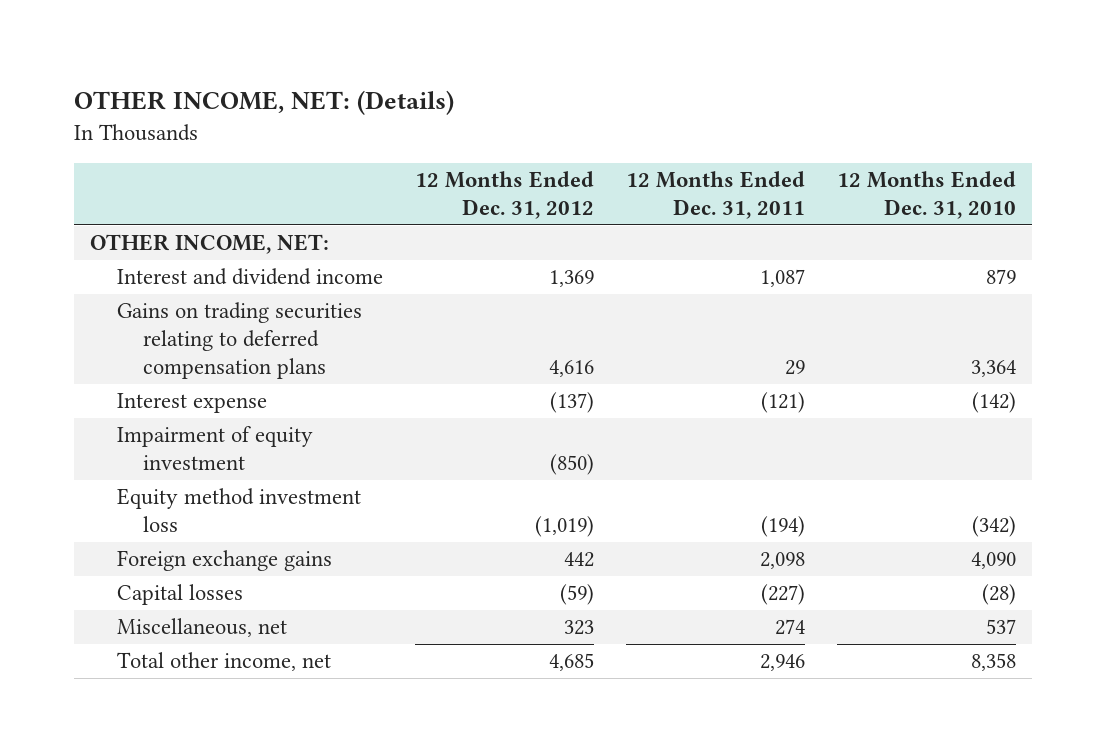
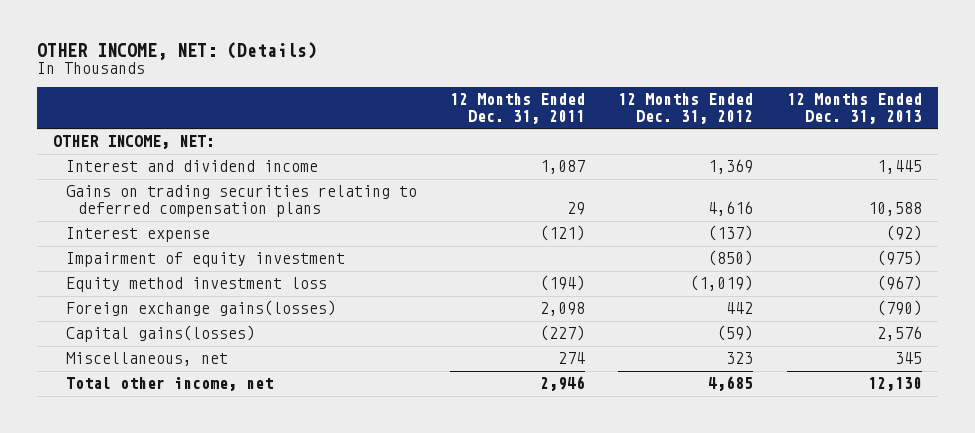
- | 12 Months Ended Dec. 31, 2012 | 12 Months Ended Dec. 31, 2011 | 12 Months Ended Dec. 31, 2010
+ | 12 Months Ended Dec. 31, 2011 | 12 Months Ended Dec. 31, 2012 | 12 Months Ended Dec. 31, 2013
- Foreign exchange gains | 442 | 2,098 | 4,090
- Capital losses | (59) | (227) | (28)
+ Foreign exchange gains(losses) | 2,098 | 442 | (790)
+ Capital gains(losses) | (227) | (59) | 2,576

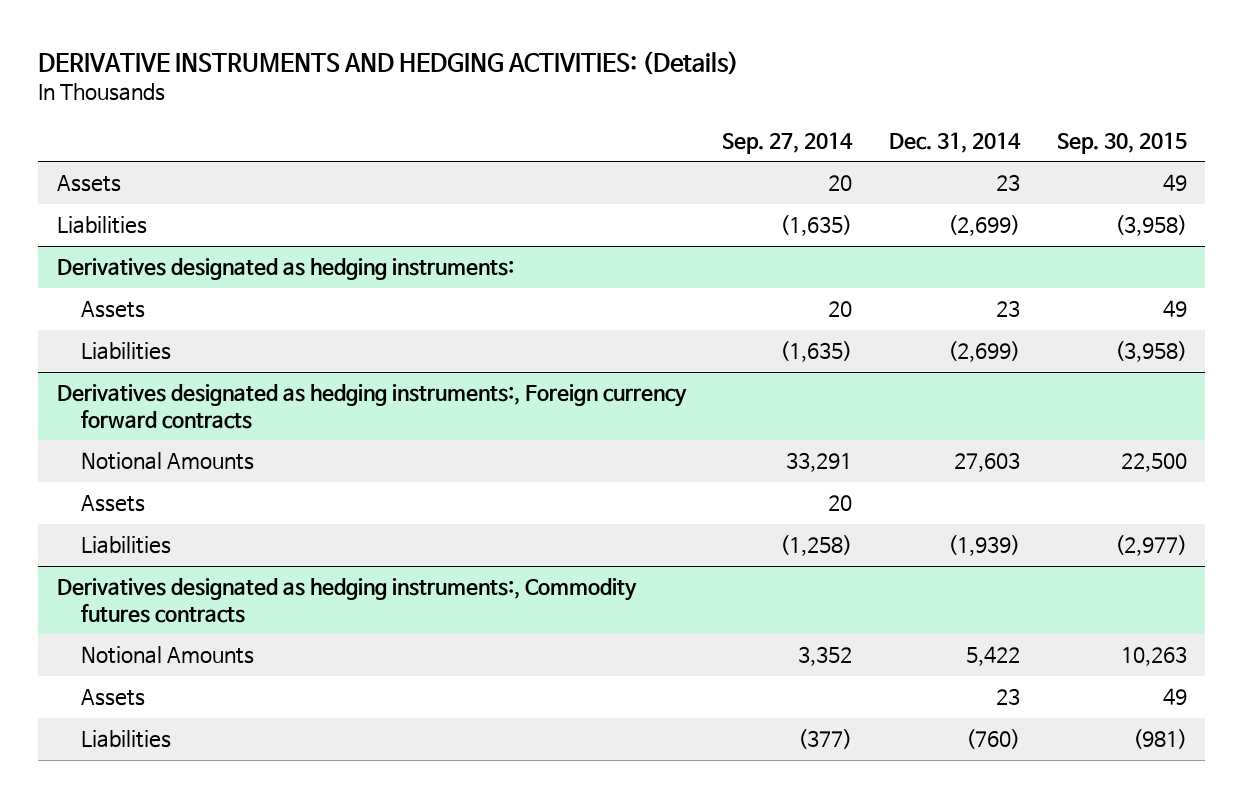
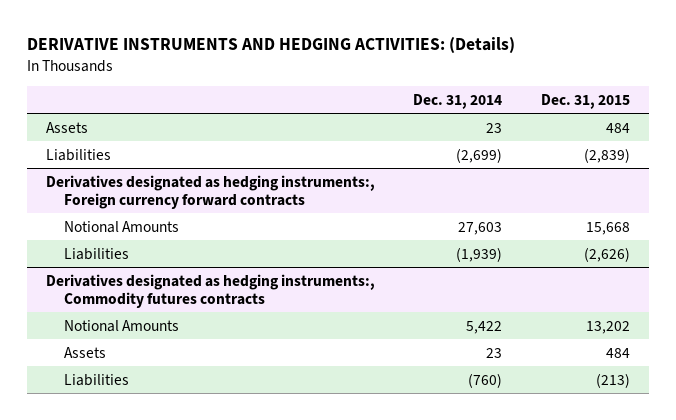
- | Sep. 27, 2014 | Dec. 31, 2014 | Sep. 30, 2015
+ | Dec. 31, 2014 | Dec. 31, 2015
- Derivatives designated as hedging instruments:
- Assets | 20 | 23 | 49
- Liabilities | (1,635) | (2,699) | (3,958)
@ Derivatives designated as hedging instruments:, Foreign currency forward contracts
- Assets | 20 | |

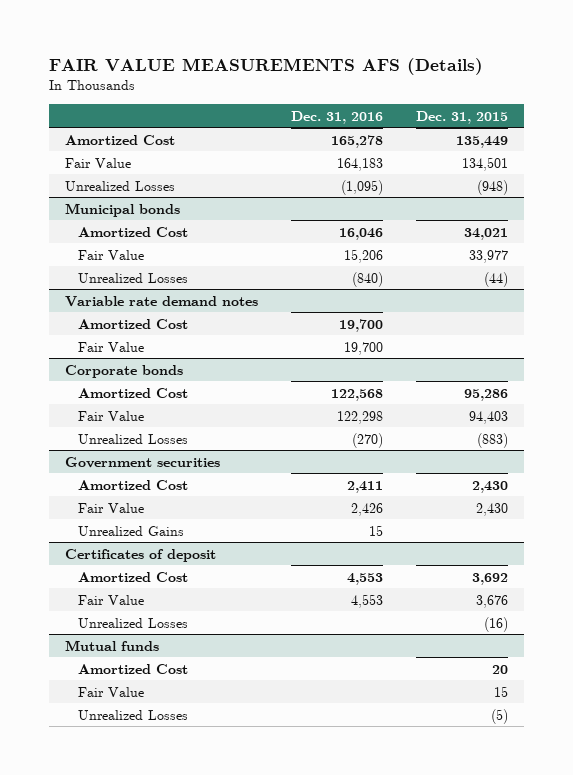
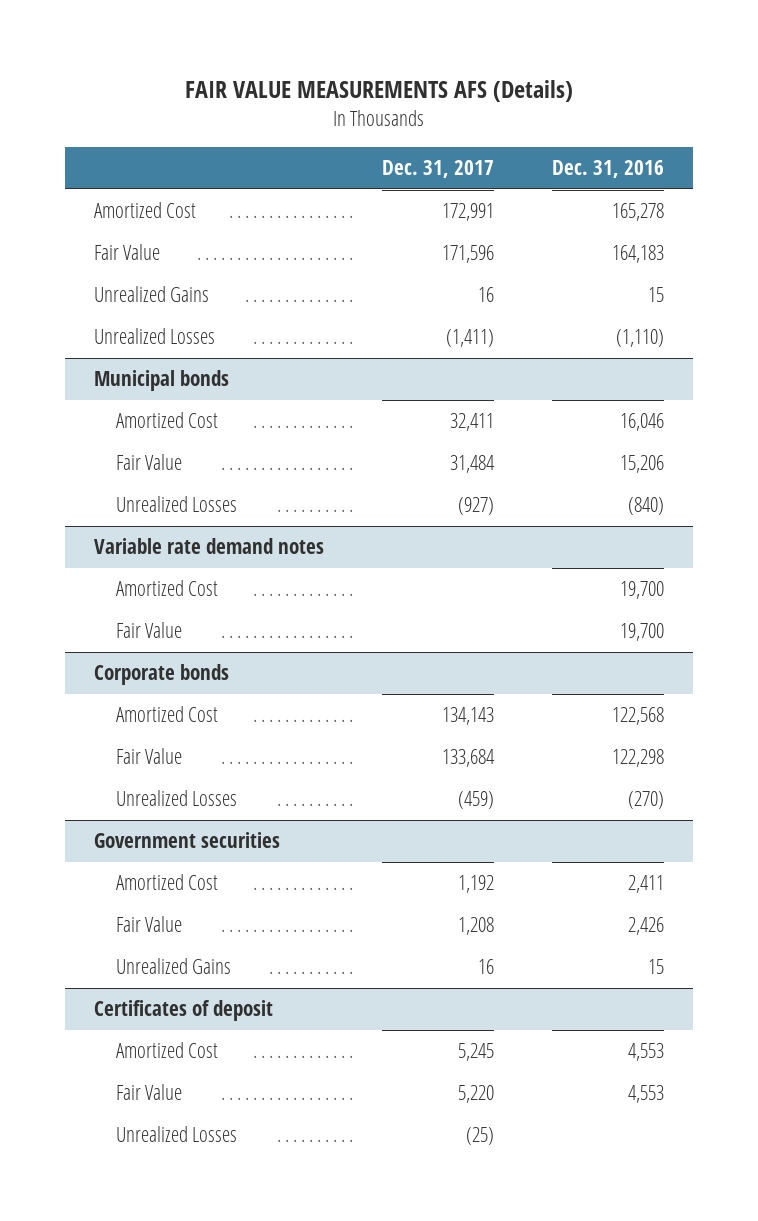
- | Dec. 31, 2016 | Dec. 31, 2015
+ | Dec. 31, 2017 | Dec. 31, 2016
- Unrealized Losses | (1,095) | (948)
+ Unrealized Gains | 16 | 15
+ Unrealized Losses | (1,411) | (1,110)
- Mutual funds
- Amortized Cost | | 20
- Fair Value | | 15
- Unrealized Losses | | (5)

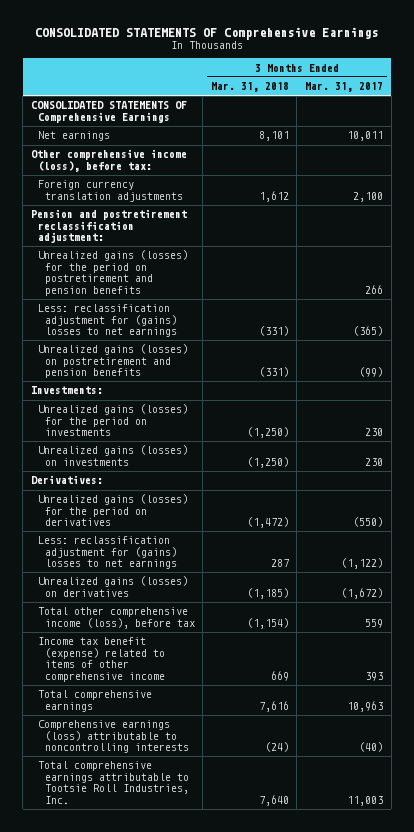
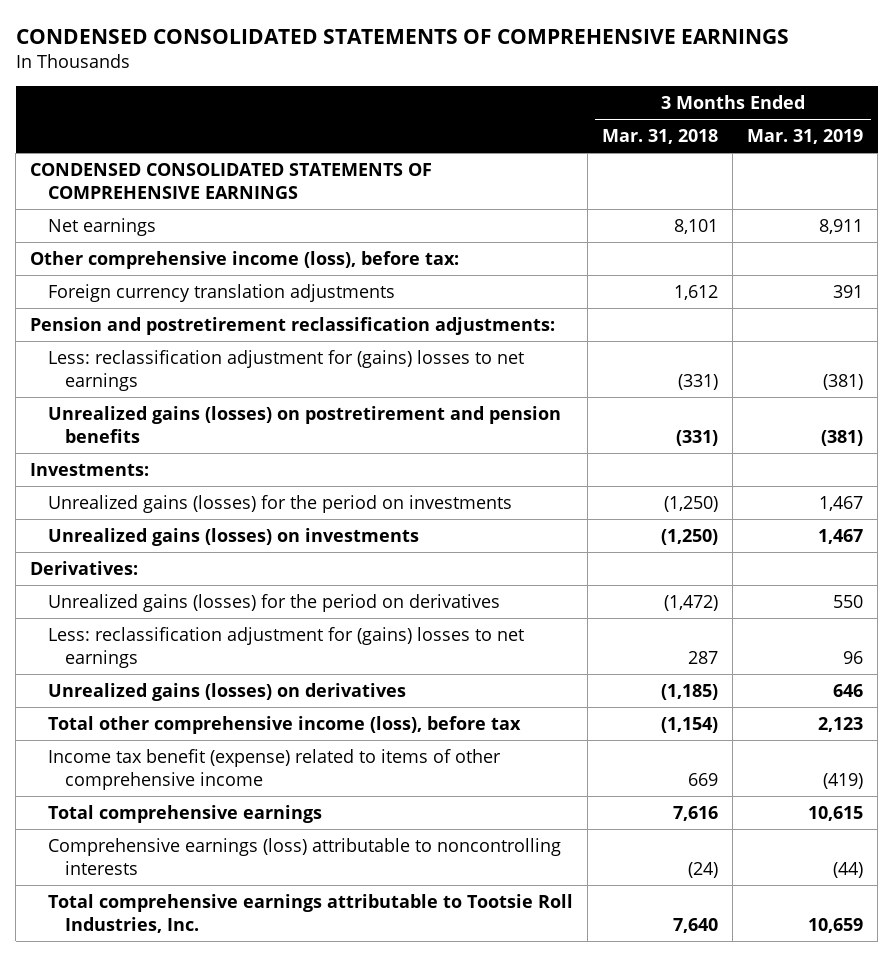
- CONSOLIDATED STATEMENTS OF Comprehensive Earnings
+ CONDENSED CONSOLIDATED STATEMENTS OF COMPREHENSIVE EARNINGS
- | 3 Months Ended Mar. 31, 2018 | 3 Months Ended Mar. 31, 2017
+ | 3 Months Ended Mar. 31, 2018 | 3 Months Ended Mar. 31, 2019
- CONSOLIDATED STATEMENTS OF Comprehensive Earnings
+ CONDENSED CONSOLIDATED STATEMENTS OF COMPREHENSIVE EARNINGS
- Pension and postretirement reclassification adjustment:
- Unrealized gains (losses) for the period on postretirement and pension benefits | | 266
+ Pension and postretirement reclassification adjustments:

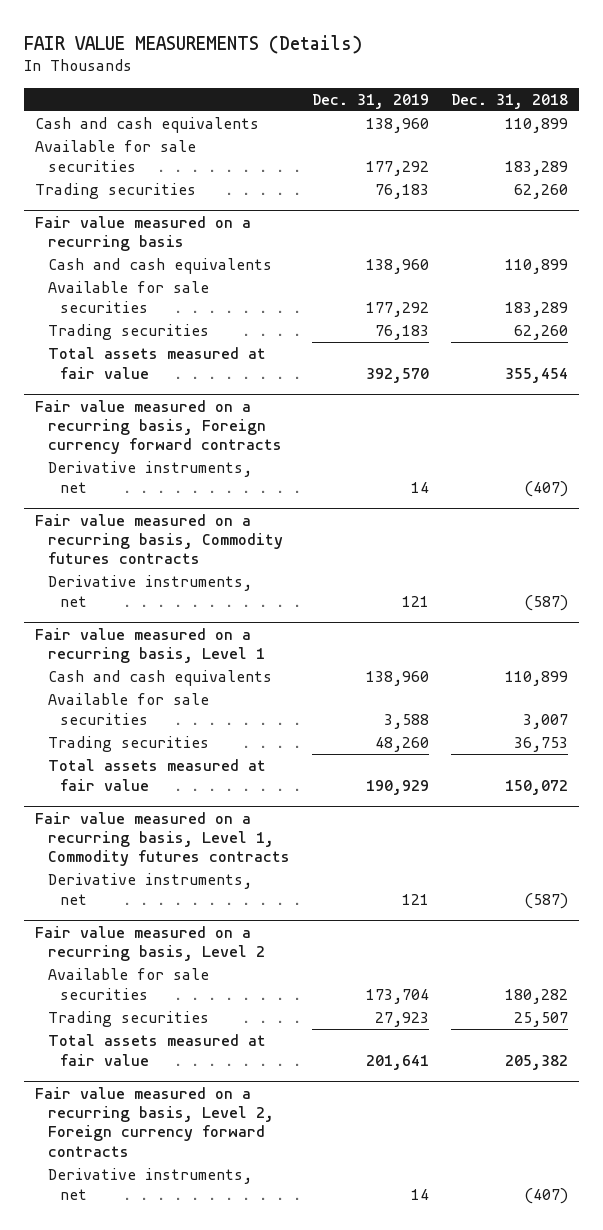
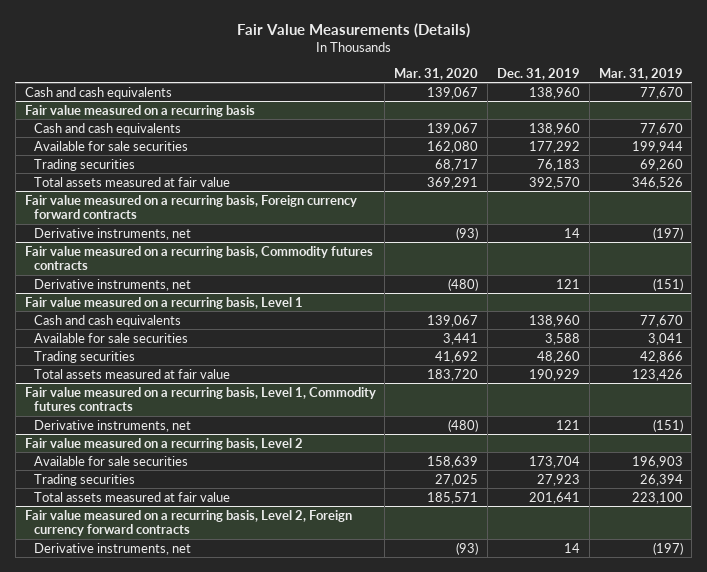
- FAIR VALUE MEASUREMENTS (Details)
+ Fair Value Measurements (Details)
- | Dec. 31, 2019 | Dec. 31, 2018
+ | Mar. 31, 2020 | Dec. 31, 2019 | Mar. 31, 2019
- Available for sale securities | 177,292 | 183,289
- Trading securities | 76,183 | 62,260

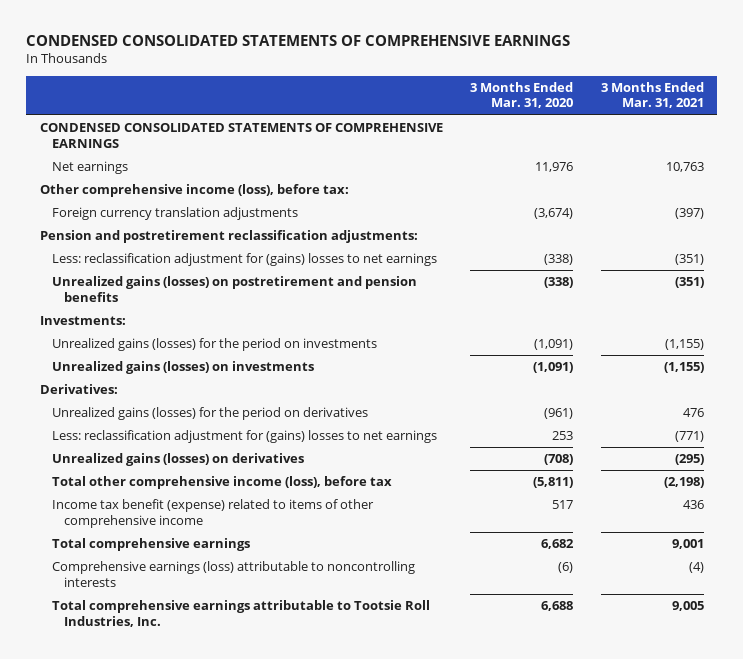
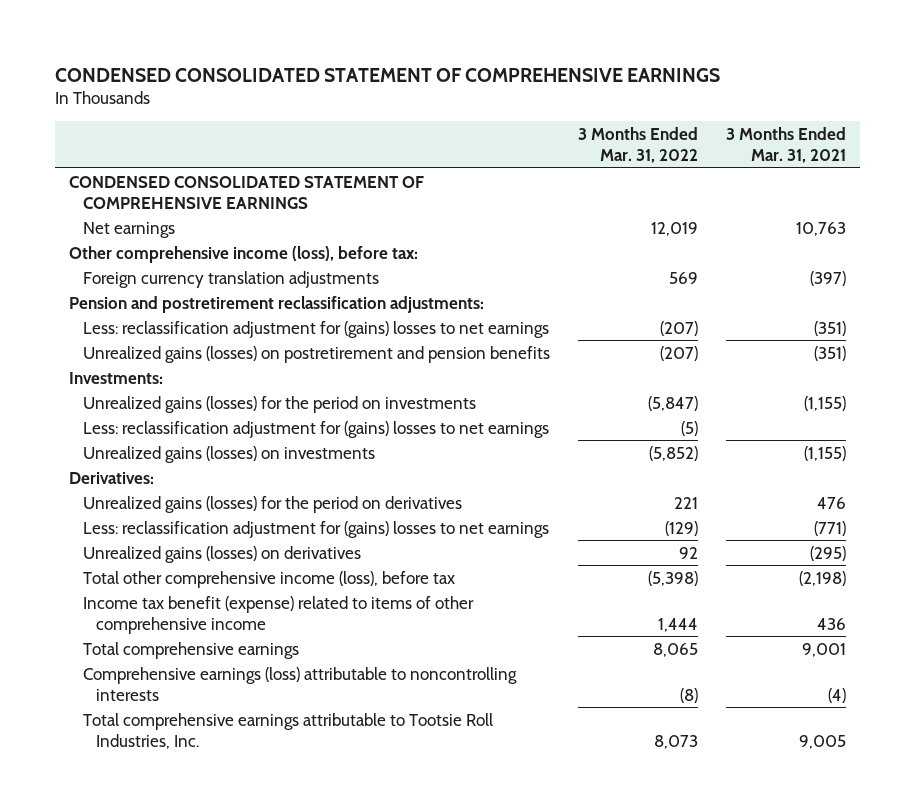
- CONDENSED CONSOLIDATED STATEMENTS OF COMPREHENSIVE EARNINGS
+ CONDENSED CONSOLIDATED STATEMENT OF COMPREHENSIVE EARNINGS
- | 3 Months Ended Mar. 31, 2020 | 3 Months Ended Mar. 31, 2021
+ | 3 Months Ended Mar. 31, 2022 | 3 Months Ended Mar. 31, 2021
- CONDENSED CONSOLIDATED STATEMENTS OF COMPREHENSIVE EARNINGS
+ CONDENSED CONSOLIDATED STATEMENT OF COMPREHENSIVE EARNINGS
+ Less: reclassification adjustment for (gains) losses to net earnings | (5) |

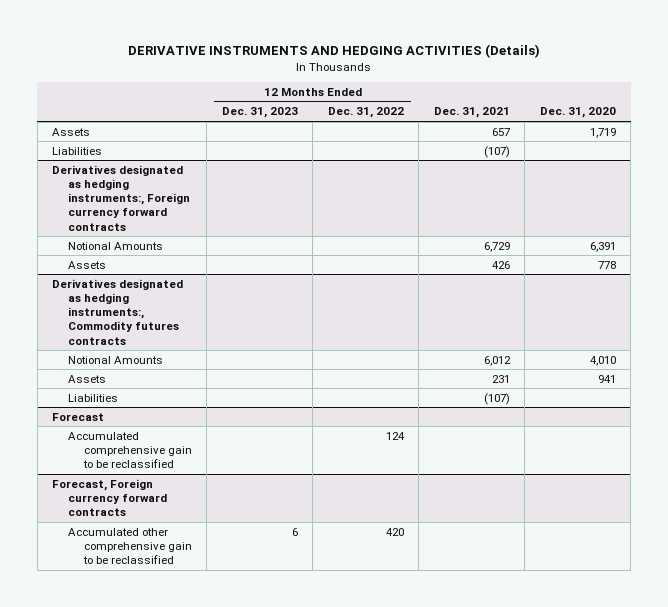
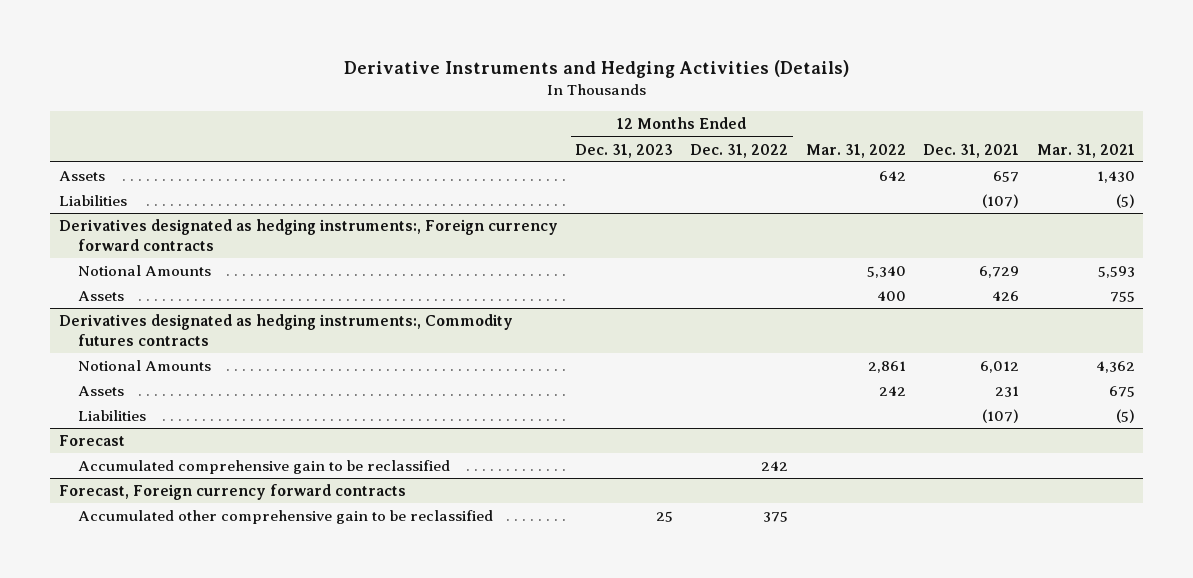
- DERIVATIVE INSTRUMENTS AND HEDGING ACTIVITIES (Details)
+ Derivative Instruments and Hedging Activities (Details)
- | 12 Months Ended Dec. 31, 2023 | 12 Months Ended Dec. 31, 2022 | Dec. 31, 2021 | Dec. 31, 2020
+ | 12 Months Ended Dec. 31, 2023 | 12 Months Ended Dec. 31, 2022 | Mar. 31, 2022 | Dec. 31, 2021 | Mar. 31, 2021
@ Forecast
- Accumulated comprehensive gain to be reclassified | | 124 | |
+ Accumulated comprehensive gain to be reclassified | | 242 | | |
@ Forecast, Foreign currency forward contracts
- Accumulated other comprehensive gain to be reclassified | 6 | 420 | |
+ Accumulated other comprehensive gain to be reclassified | 25 | 375 | | |

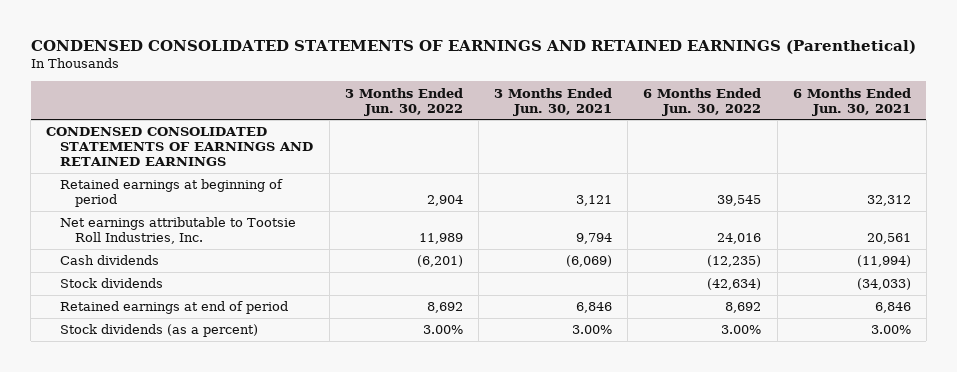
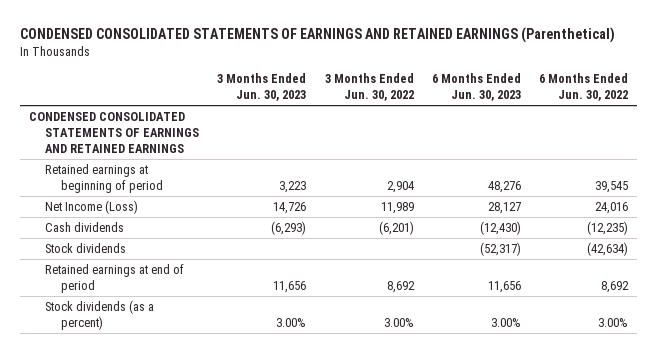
- | 3 Months Ended Jun. 30, 2022 | 3 Months Ended Jun. 30, 2021 | 6 Months Ended Jun. 30, 2022 | 6 Months Ended Jun. 30, 2021
+ | 3 Months Ended Jun. 30, 2023 | 3 Months Ended Jun. 30, 2022 | 6 Months Ended Jun. 30, 2023 | 6 Months Ended Jun. 30, 2022
- Net earnings attributable to Tootsie Roll Industries, Inc. | 11,989 | 9,794 | 24,016 | 20,561
+ Net Income (Loss) | 14,726 | 11,989 | 28,127 | 24,016

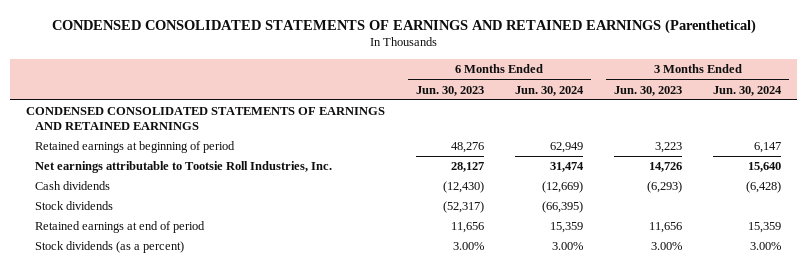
- | 3 Months Ended Jun. 30, 2023 | 3 Months Ended Jun. 30, 2022 | 6 Months Ended Jun. 30, 2023 | 6 Months Ended Jun. 30, 2022
+ | 6 Months Ended Jun. 30, 2023 | 6 Months Ended Jun. 30, 2024 | 3 Months Ended Jun. 30, 2023 | 3 Months Ended Jun. 30, 2024
- Net Income (Loss) | 14,726 | 11,989 | 28,127 | 24,016
+ Net earnings attributable to Tootsie Roll Industries, Inc. | 28,127 | 31,474 | 14,726 | 15,640

